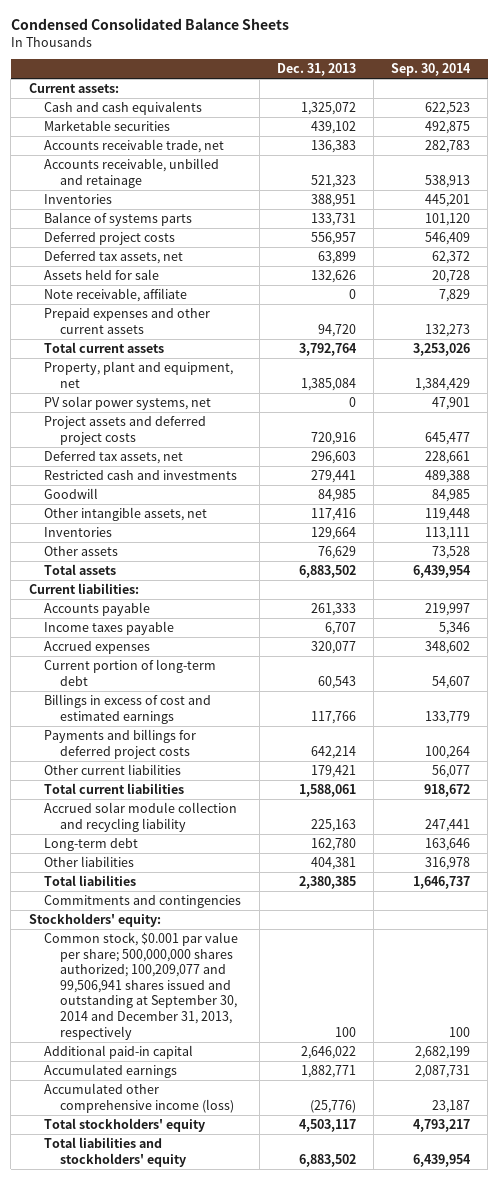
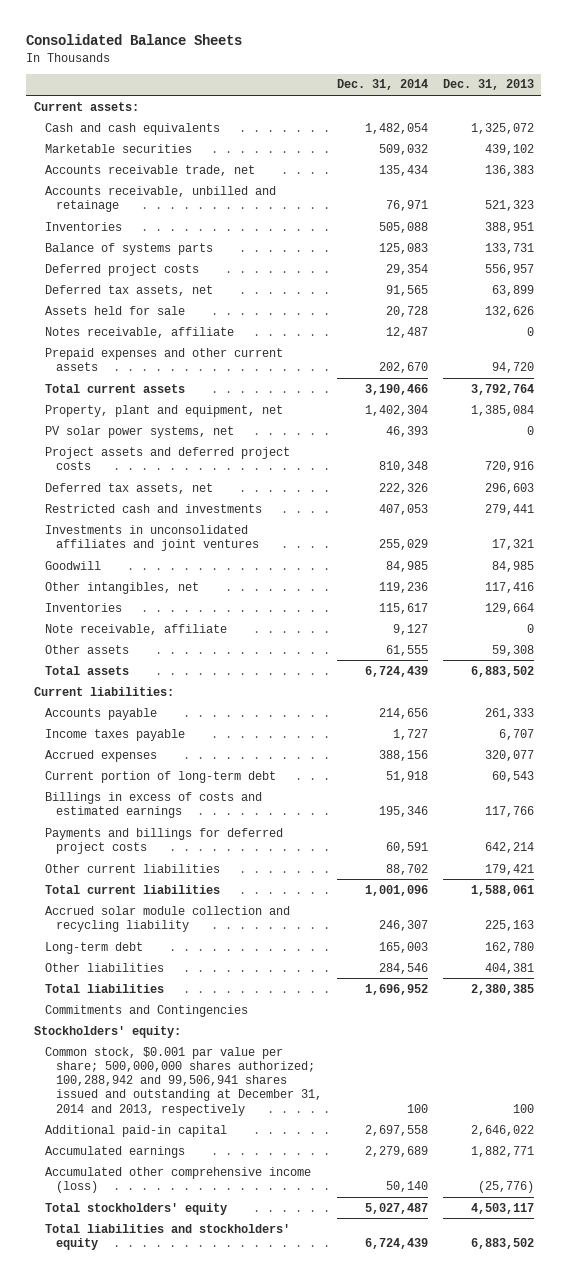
- Condensed Consolidated Balance Sheets
+ Consolidated Balance Sheets
- | Dec. 31, 2013 | Sep. 30, 2014
+ | Dec. 31, 2014 | Dec. 31, 2013
+ Notes receivable, affiliate | 12,487 | 0
+ Investments in unconsolidated affiliates and joint ventures | 255,029 | 17,321
- Other intangible assets, net | 117,416 | 119,448
+ Other intangibles, net | 119,236 | 117,416
- Other assets | 76,629 | 73,528
moved down: Note receivable, affiliate | 9,127 | 0
+ Other assets | 61,555 | 59,308
- Billings in excess of cost and estimated earnings | 117,766 | 133,779
+ Billings in excess of costs and estimated earnings | 195,346 | 117,766
- Commitments and contingencies
+ Commitments and Contingencies
- Common stock, $0.001 par value per share; 500,000,000 shares authorized; 100,209,077 and 99,506,941 shares issued and outstanding at September 30, 2014 and December 31, 2013, respectively | 100 | 100
+ Common stock, $0.001 par value per share; 500,000,000 shares authorized; 100,288,942 and 99,506,941 shares issued and outstanding at December 31, 2014 and 2013, respectively | 100 | 100

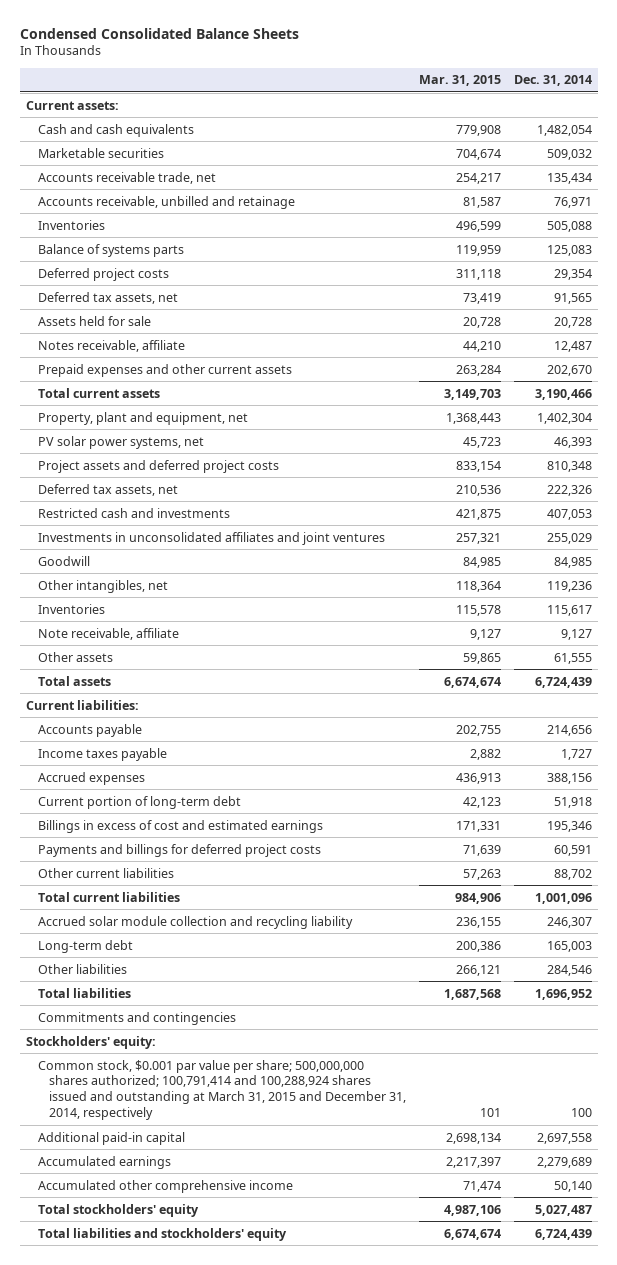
- Consolidated Balance Sheets
+ Condensed Consolidated Balance Sheets
- | Dec. 31, 2014 | Dec. 31, 2013
+ | Mar. 31, 2015 | Dec. 31, 2014
- Billings in excess of costs and estimated earnings | 195,346 | 117,766
+ Billings in excess of cost and estimated earnings | 171,331 | 195,346
- Commitments and Contingencies
+ Commitments and contingencies
- Common stock, $0.001 par value per share; 500,000,000 shares authorized; 100,288,942 and 99,506,941 shares issued and outstanding at December 31, 2014 and 2013, respectively | 100 | 100
+ Common stock, $0.001 par value per share; 500,000,000 shares authorized; 100,791,414 and 100,288,924 shares issued and outstanding at March 31, 2015 and December 31, 2014, respectively | 101 | 100
- Accumulated other comprehensive income (loss) | 50,140 | (25,776)
+ Accumulated other comprehensive income | 71,474 | 50,140

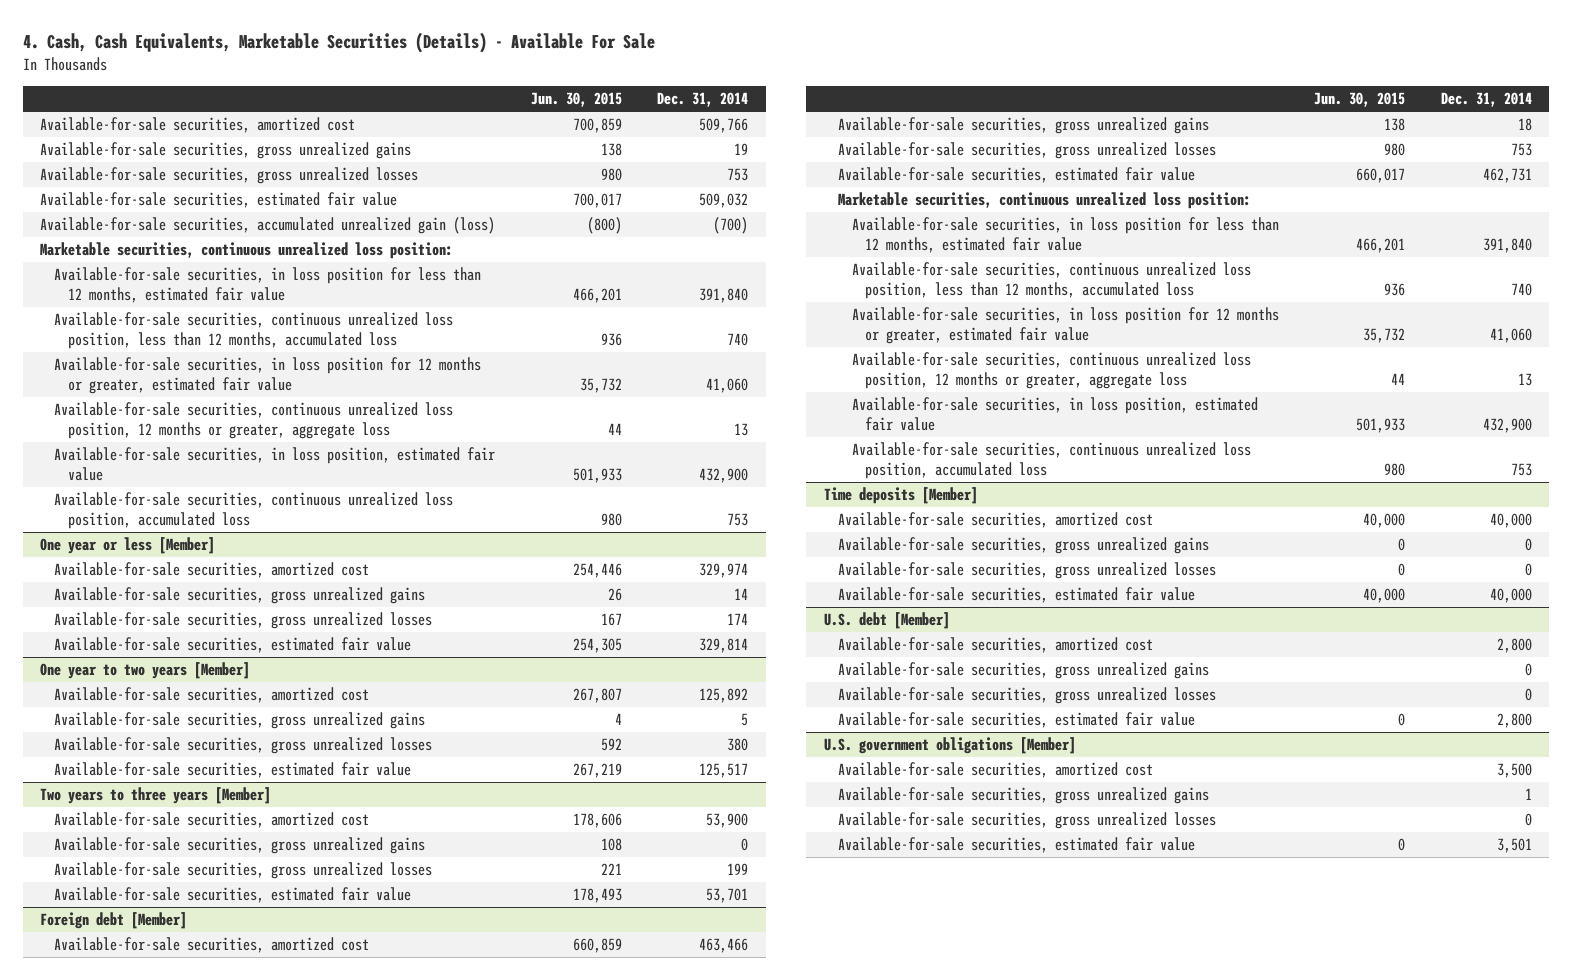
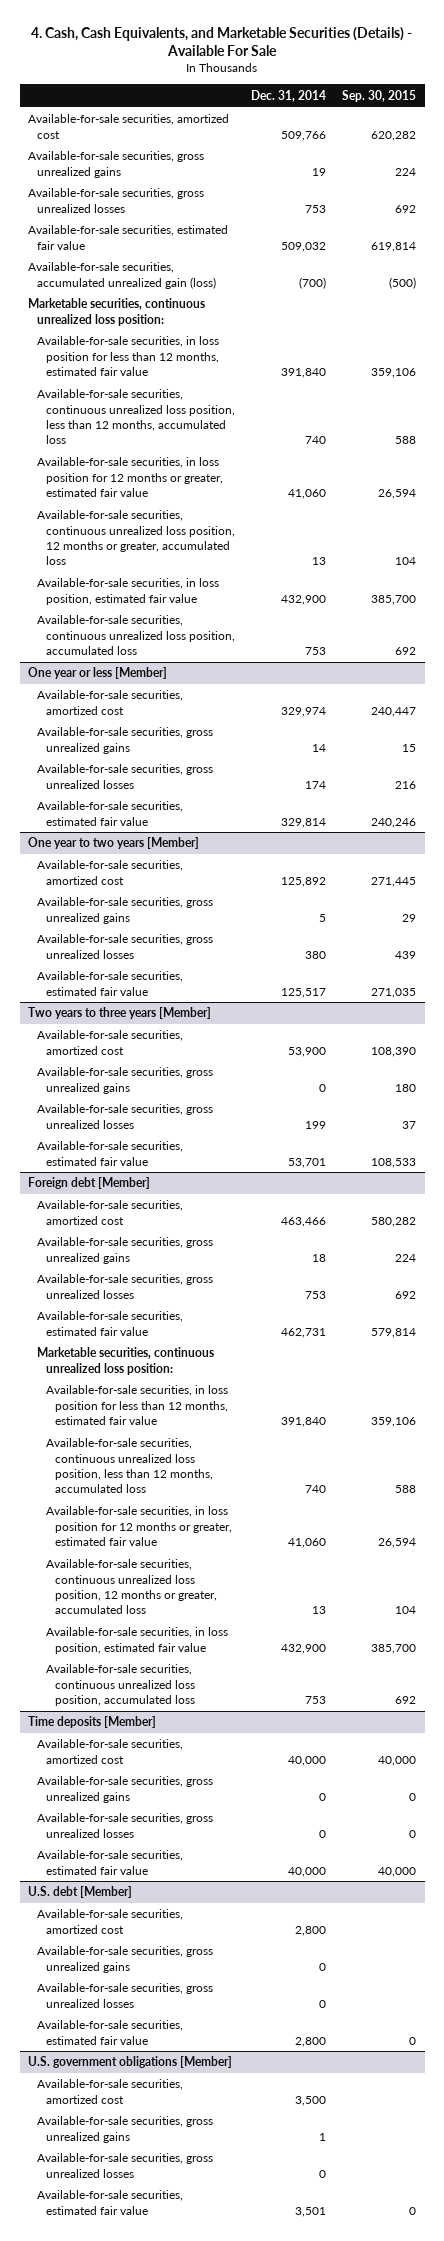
- 4. Cash, Cash Equivalents, Marketable Securities (Details) - Available For Sale
+ 4. Cash, Cash Equivalents, and Marketable Securities (Details) - Available For Sale
- | Jun. 30, 2015 | Dec. 31, 2014
+ | Dec. 31, 2014 | Sep. 30, 2015
- Available-for-sale securities, continuous unrealized loss position, 12 months or greater, aggregate loss | 44 | 13
+ Available-for-sale securities, continuous unrealized loss position, 12 months or greater, accumulated loss | 13 | 104
@ Foreign debt [Member]
- Available-for-sale securities, continuous unrealized loss position, 12 months or greater, aggregate loss | 44 | 13
+ Available-for-sale securities, continuous unrealized loss position, 12 months or greater, accumulated loss | 13 | 104

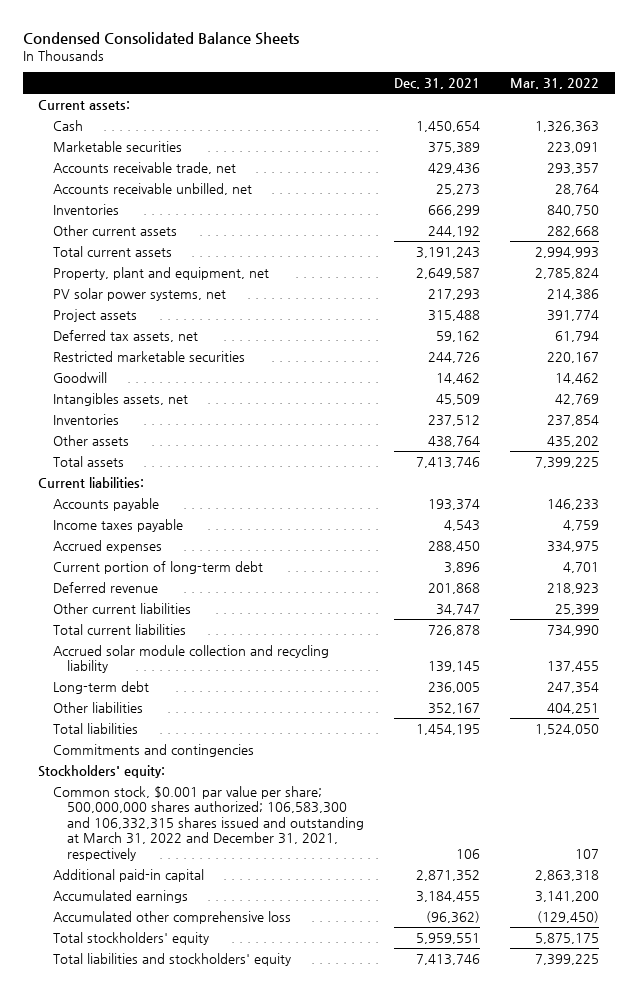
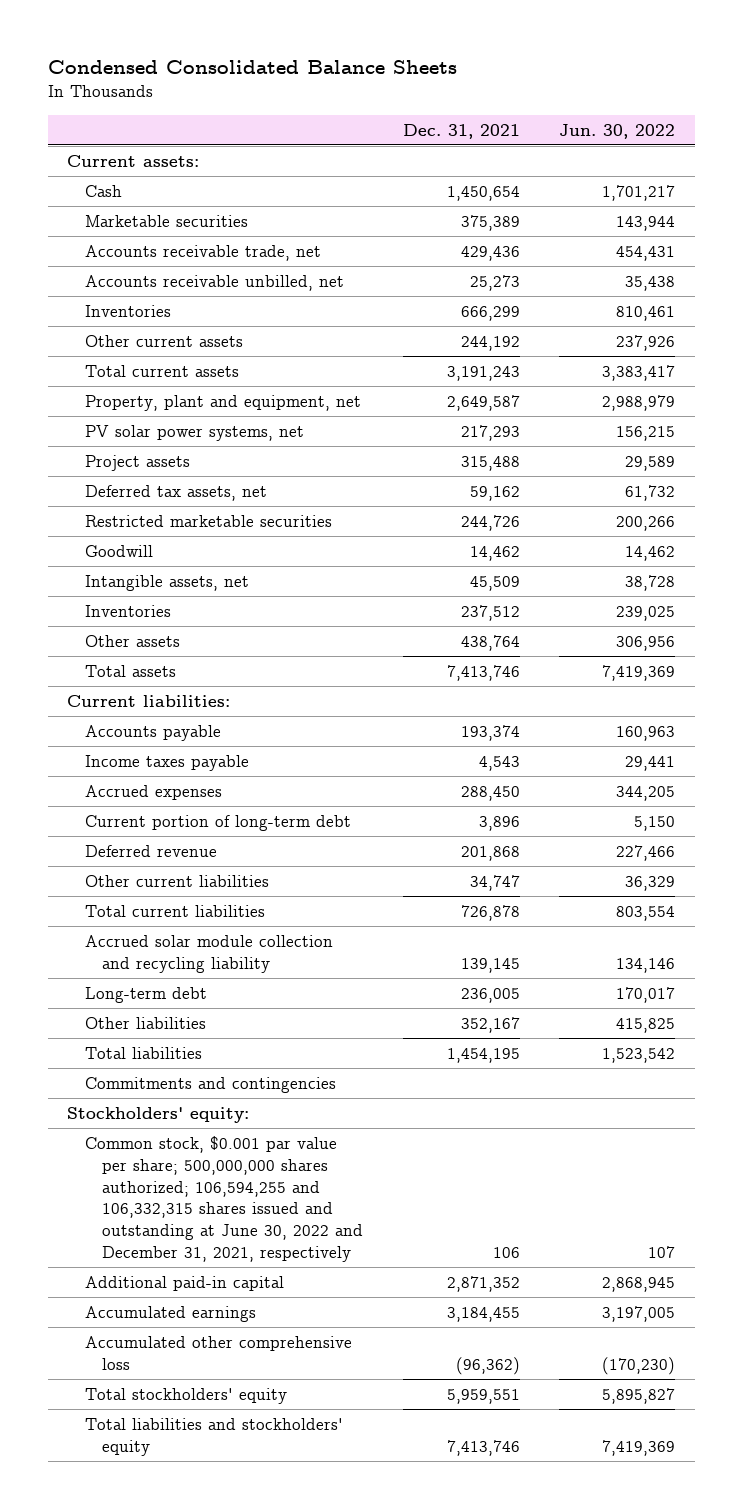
- | Dec. 31, 2021 | Mar. 31, 2022
+ | Dec. 31, 2021 | Jun. 30, 2022
- Intangibles assets, net | 45,509 | 42,769
+ Intangible assets, net | 45,509 | 38,728
- Common stock, $0.001 par value per share; 500,000,000 shares authorized; 106,583,300 and 106,332,315 shares issued and outstanding at March 31, 2022 and December 31, 2021, respectively | 106 | 107
+ Common stock, $0.001 par value per share; 500,000,000 shares authorized; 106,594,255 and 106,332,315 shares issued and outstanding at June 30, 2022 and December 31, 2021, respectively | 106 | 107

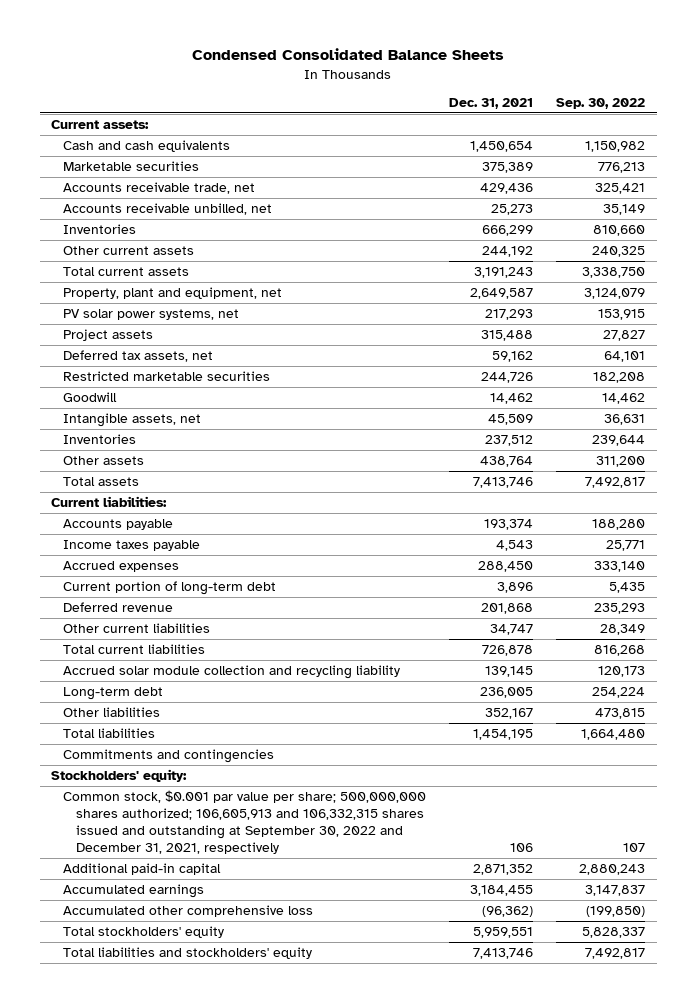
- | Dec. 31, 2021 | Jun. 30, 2022
+ | Dec. 31, 2021 | Sep. 30, 2022
- Cash | 1,450,654 | 1,701,217
+ Cash and cash equivalents | 1,450,654 | 1,150,982
- Common stock, $0.001 par value per share; 500,000,000 shares authorized; 106,594,255 and 106,332,315 shares issued and outstanding at June 30, 2022 and December 31, 2021, respectively | 106 | 107
+ Common stock, $0.001 par value per share; 500,000,000 shares authorized; 106,605,913 and 106,332,315 shares issued and outstanding at September 30, 2022 and December 31, 2021, respectively | 106 | 107

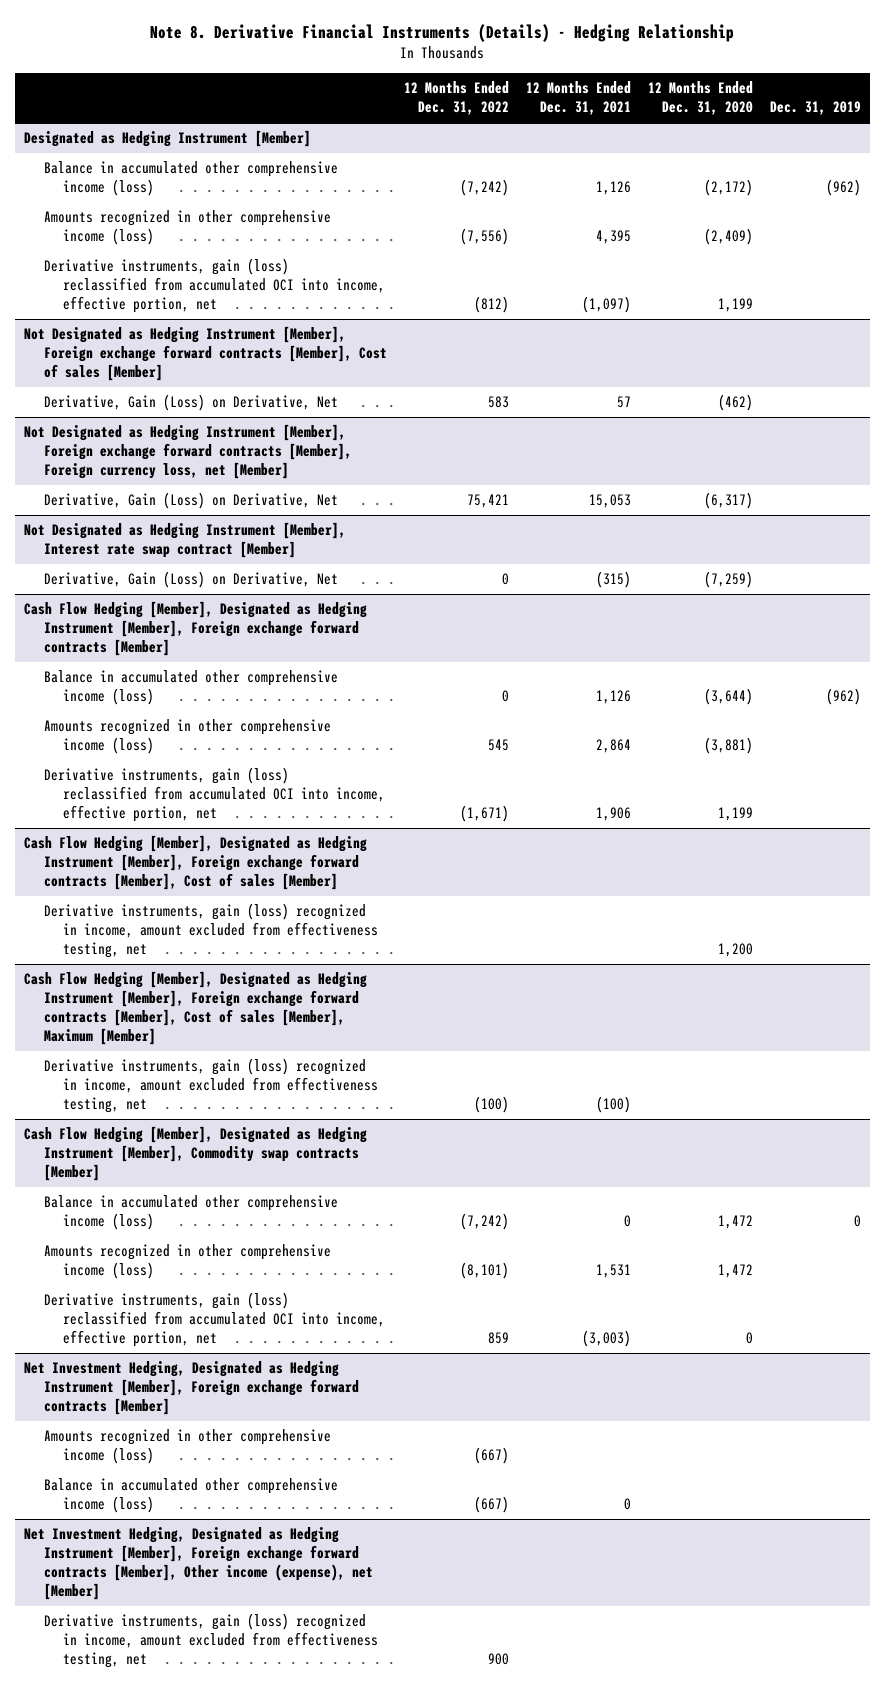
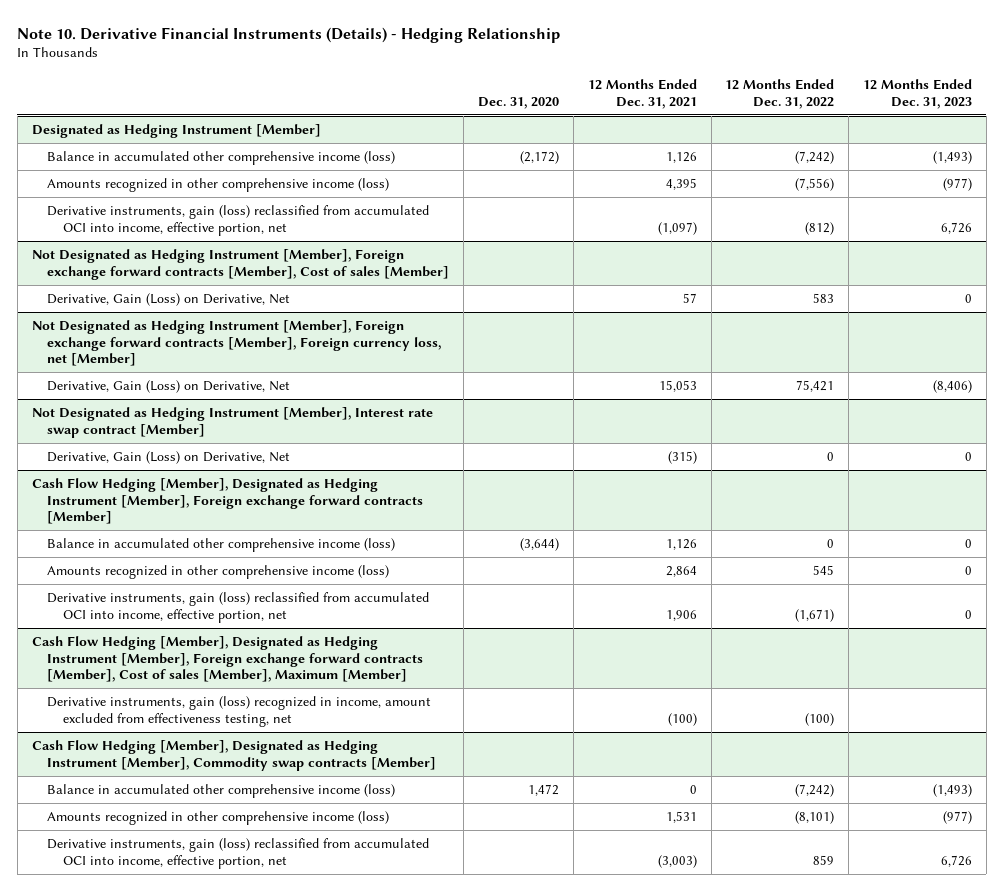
- Note 8. Derivative Financial Instruments (Details) - Hedging Relationship
+ Note 10. Derivative Financial Instruments (Details) - Hedging Relationship
- | 12 Months Ended Dec. 31, 2022 | 12 Months Ended Dec. 31, 2021 | 12 Months Ended Dec. 31, 2020 | Dec. 31, 2019
+ | Dec. 31, 2020 | 12 Months Ended Dec. 31, 2021 | 12 Months Ended Dec. 31, 2022 | 12 Months Ended Dec. 31, 2023
- Cash Flow Hedging [Member], Designated as Hedging Instrument [Member], Foreign exchange forward contracts [Member], Cost of sales [Member]
- Derivative instruments, gain (loss) recognized in income, amount excluded from effectiveness testing, net | | | 1,200 |
- Net Investment Hedging, Designated as Hedging Instrument [Member], Foreign exchange forward contracts [Member]
- Amounts recognized in other comprehensive income (loss) | (667) | | |
- Balance in accumulated other comprehensive income (loss) | (667) | 0 | |
- Net Investment Hedging, Designated as Hedging Instrument [Member], Foreign exchange forward contracts [Member], Other income (expense), net [Member]
- Derivative instruments, gain (loss) recognized in income, amount excluded from effectiveness testing, net | 900 | | |

